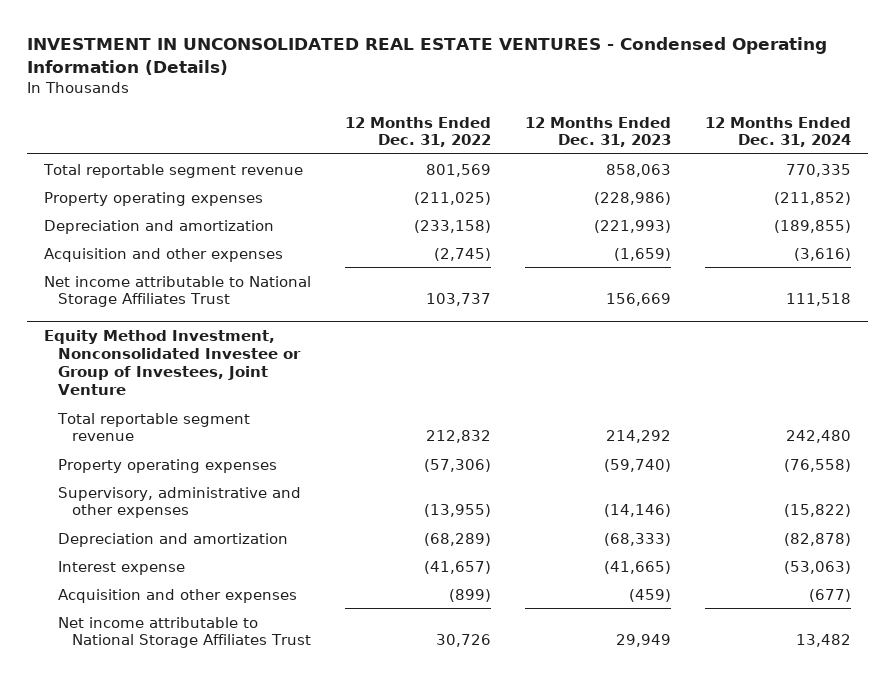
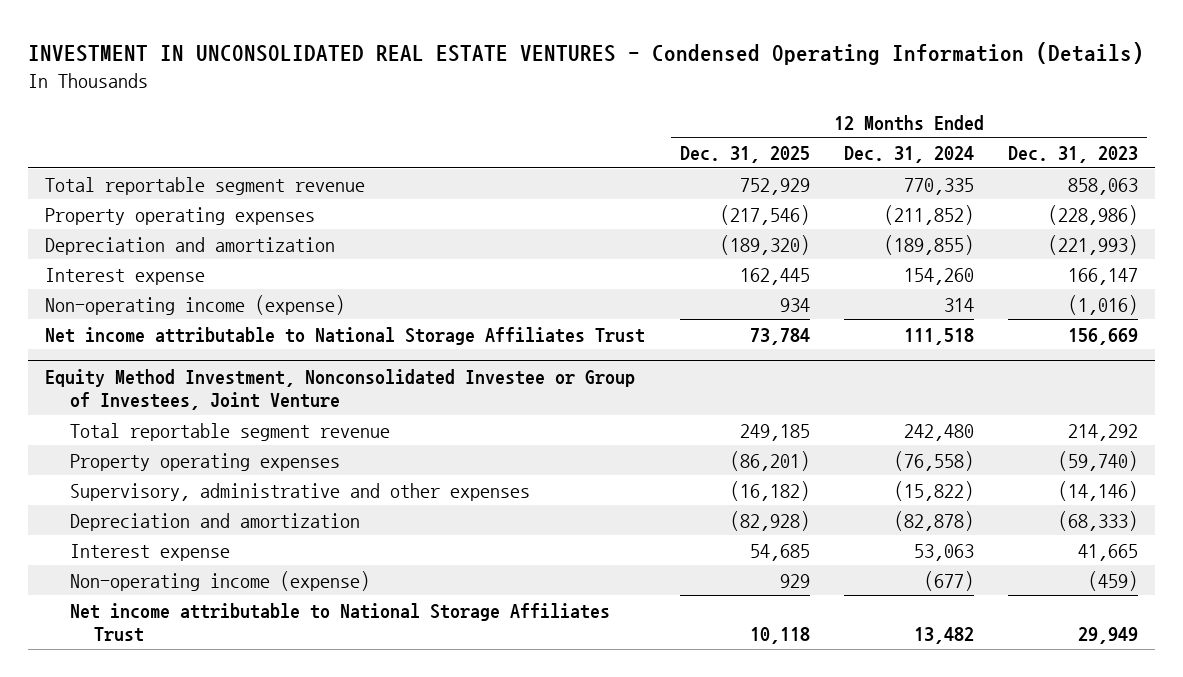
- | 12 Months Ended Dec. 31, 2022 | 12 Months Ended Dec. 31, 2023 | 12 Months Ended Dec. 31, 2024
+ | 12 Months Ended Dec. 31, 2025 | 12 Months Ended Dec. 31, 2024 | 12 Months Ended Dec. 31, 2023
- Acquisition and other expenses | (2,745) | (1,659) | (3,616)
+ Interest expense | 162,445 | 154,260 | 166,147
+ Non-operating income (expense) | 934 | 314 | (1,016)
@ Equity Method Investment, Nonconsolidated Investee or Group of Investees, Joint Venture
- Interest expense | (41,657) | (41,665) | (53,063)
- Acquisition and other expenses | (899) | (459) | (677)
+ Interest expense | 54,685 | 53,063 | 41,665
+ Non-operating income (expense) | 929 | (677) | (459)

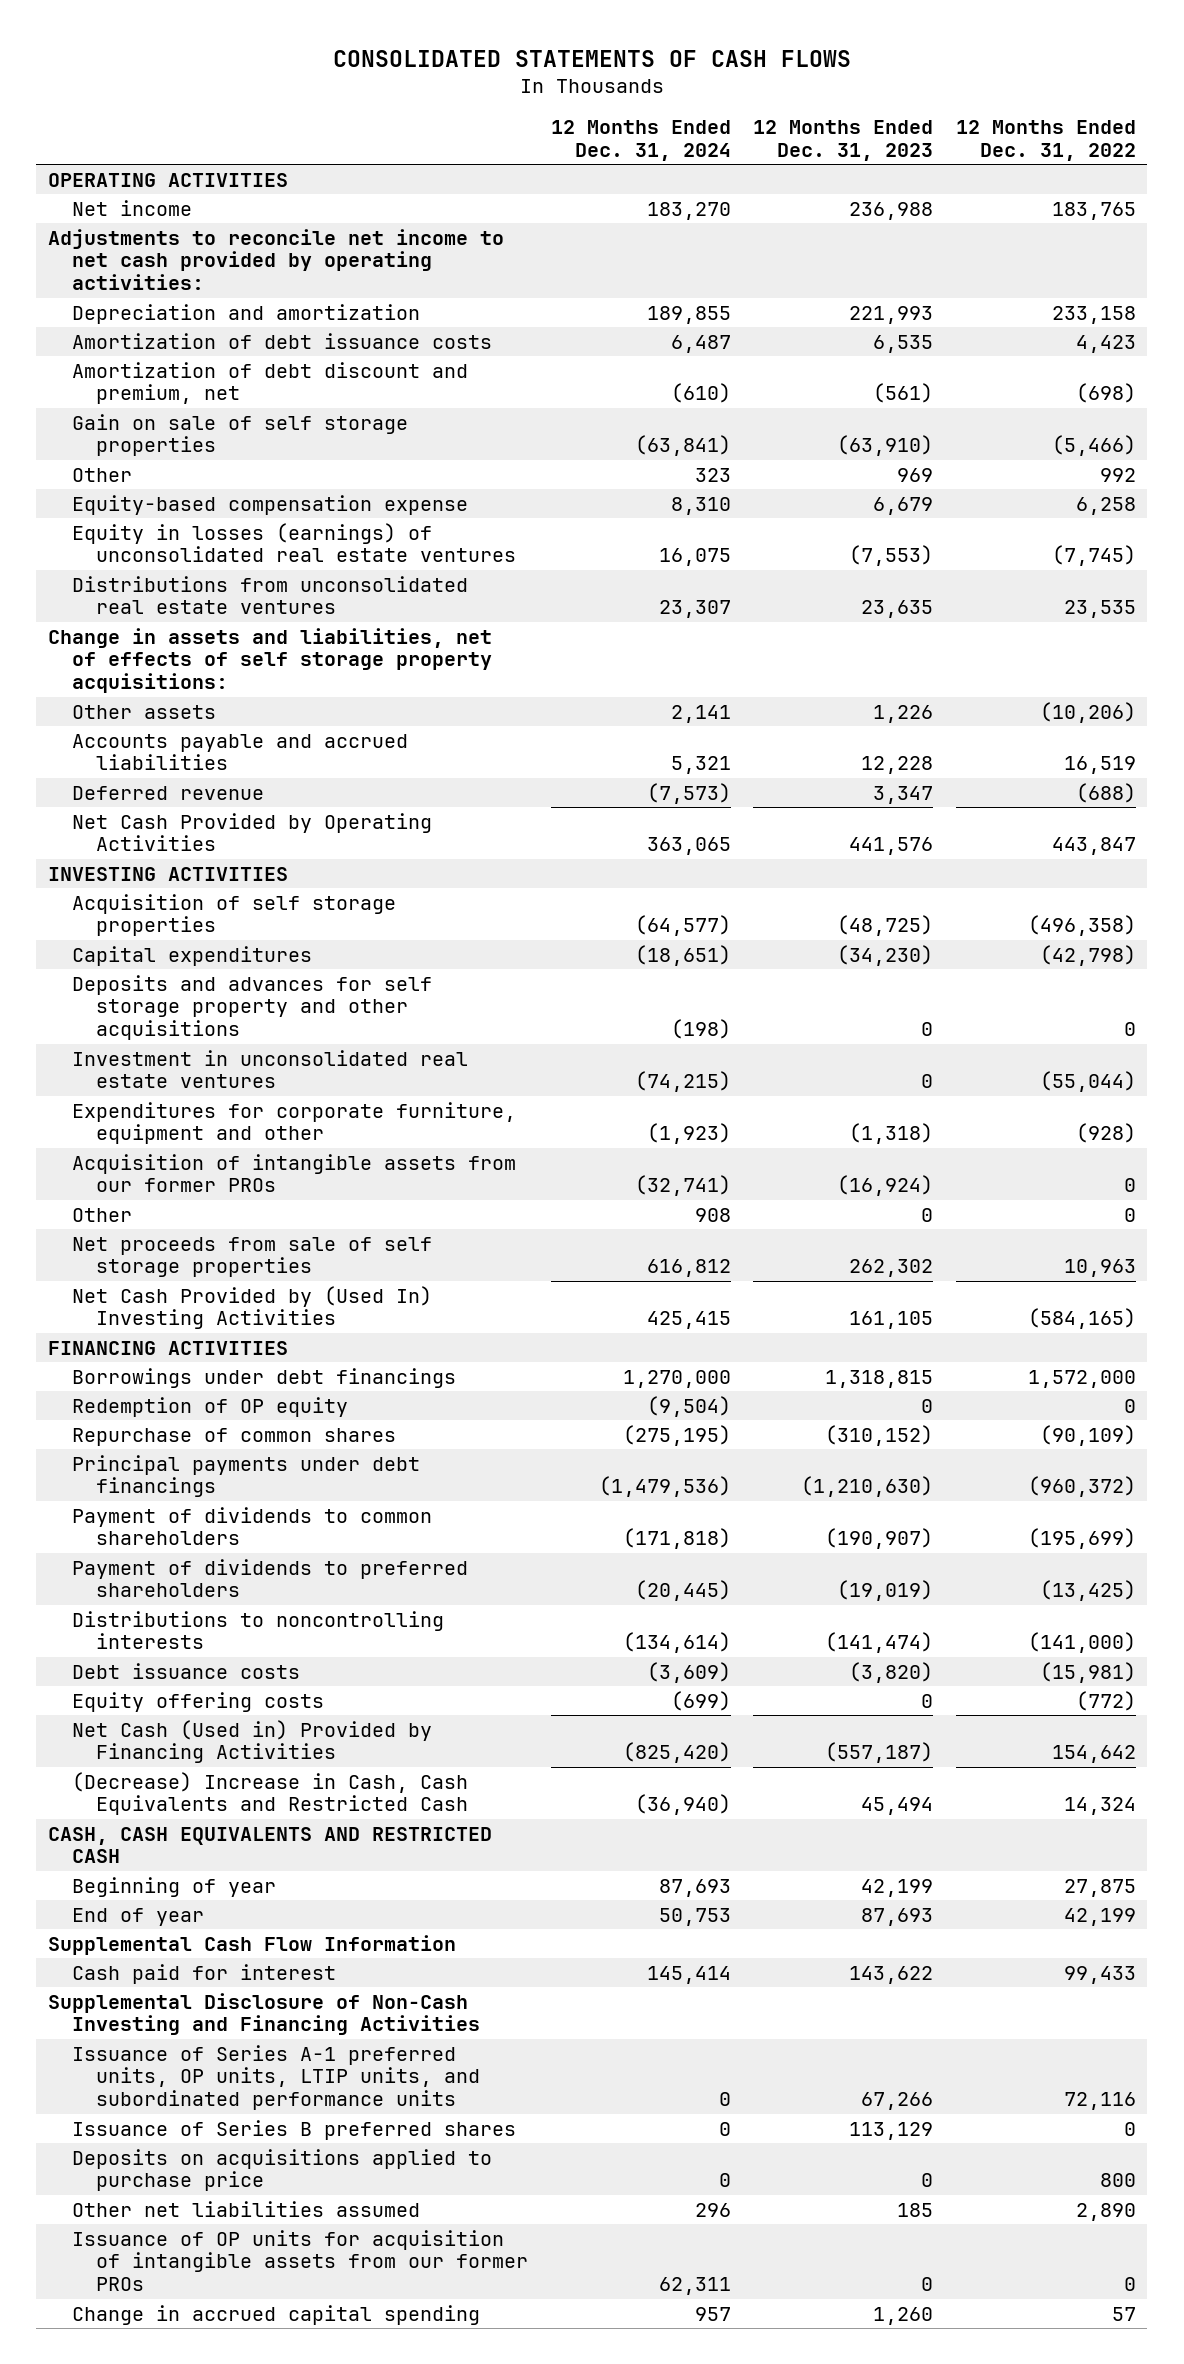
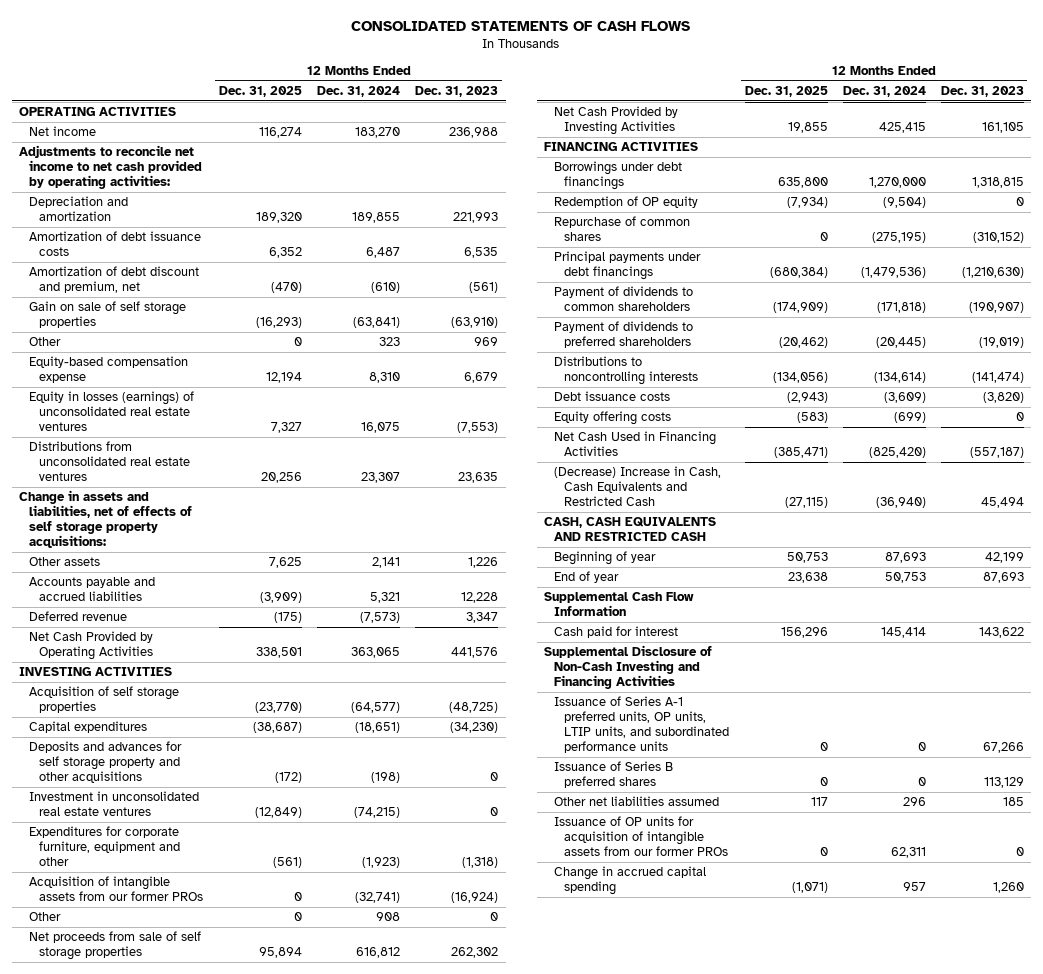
- | 12 Months Ended Dec. 31, 2024 | 12 Months Ended Dec. 31, 2023 | 12 Months Ended Dec. 31, 2022
+ | 12 Months Ended Dec. 31, 2025 | 12 Months Ended Dec. 31, 2024 | 12 Months Ended Dec. 31, 2023
- Net Cash Provided by (Used In) Investing Activities | 425,415 | 161,105 | (584,165)
+ Net Cash Provided by Investing Activities | 19,855 | 425,415 | 161,105
- Net Cash (Used in) Provided by Financing Activities | (825,420) | (557,187) | 154,642
+ Net Cash Used in Financing Activities | (385,471) | (825,420) | (557,187)
- Deposits on acquisitions applied to purchase price | 0 | 0 | 800

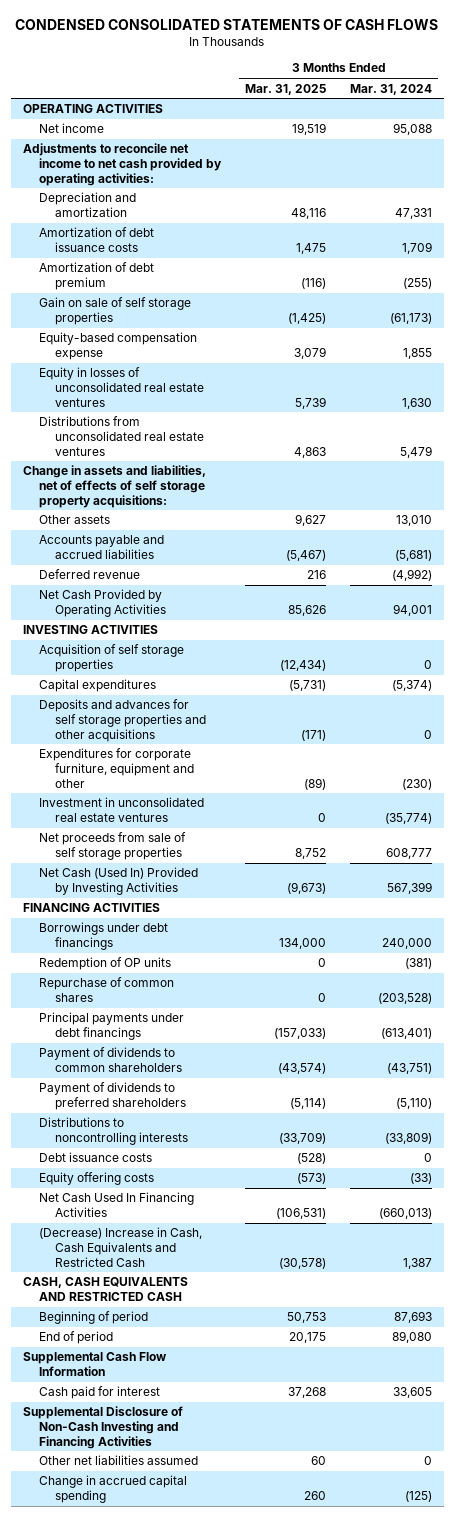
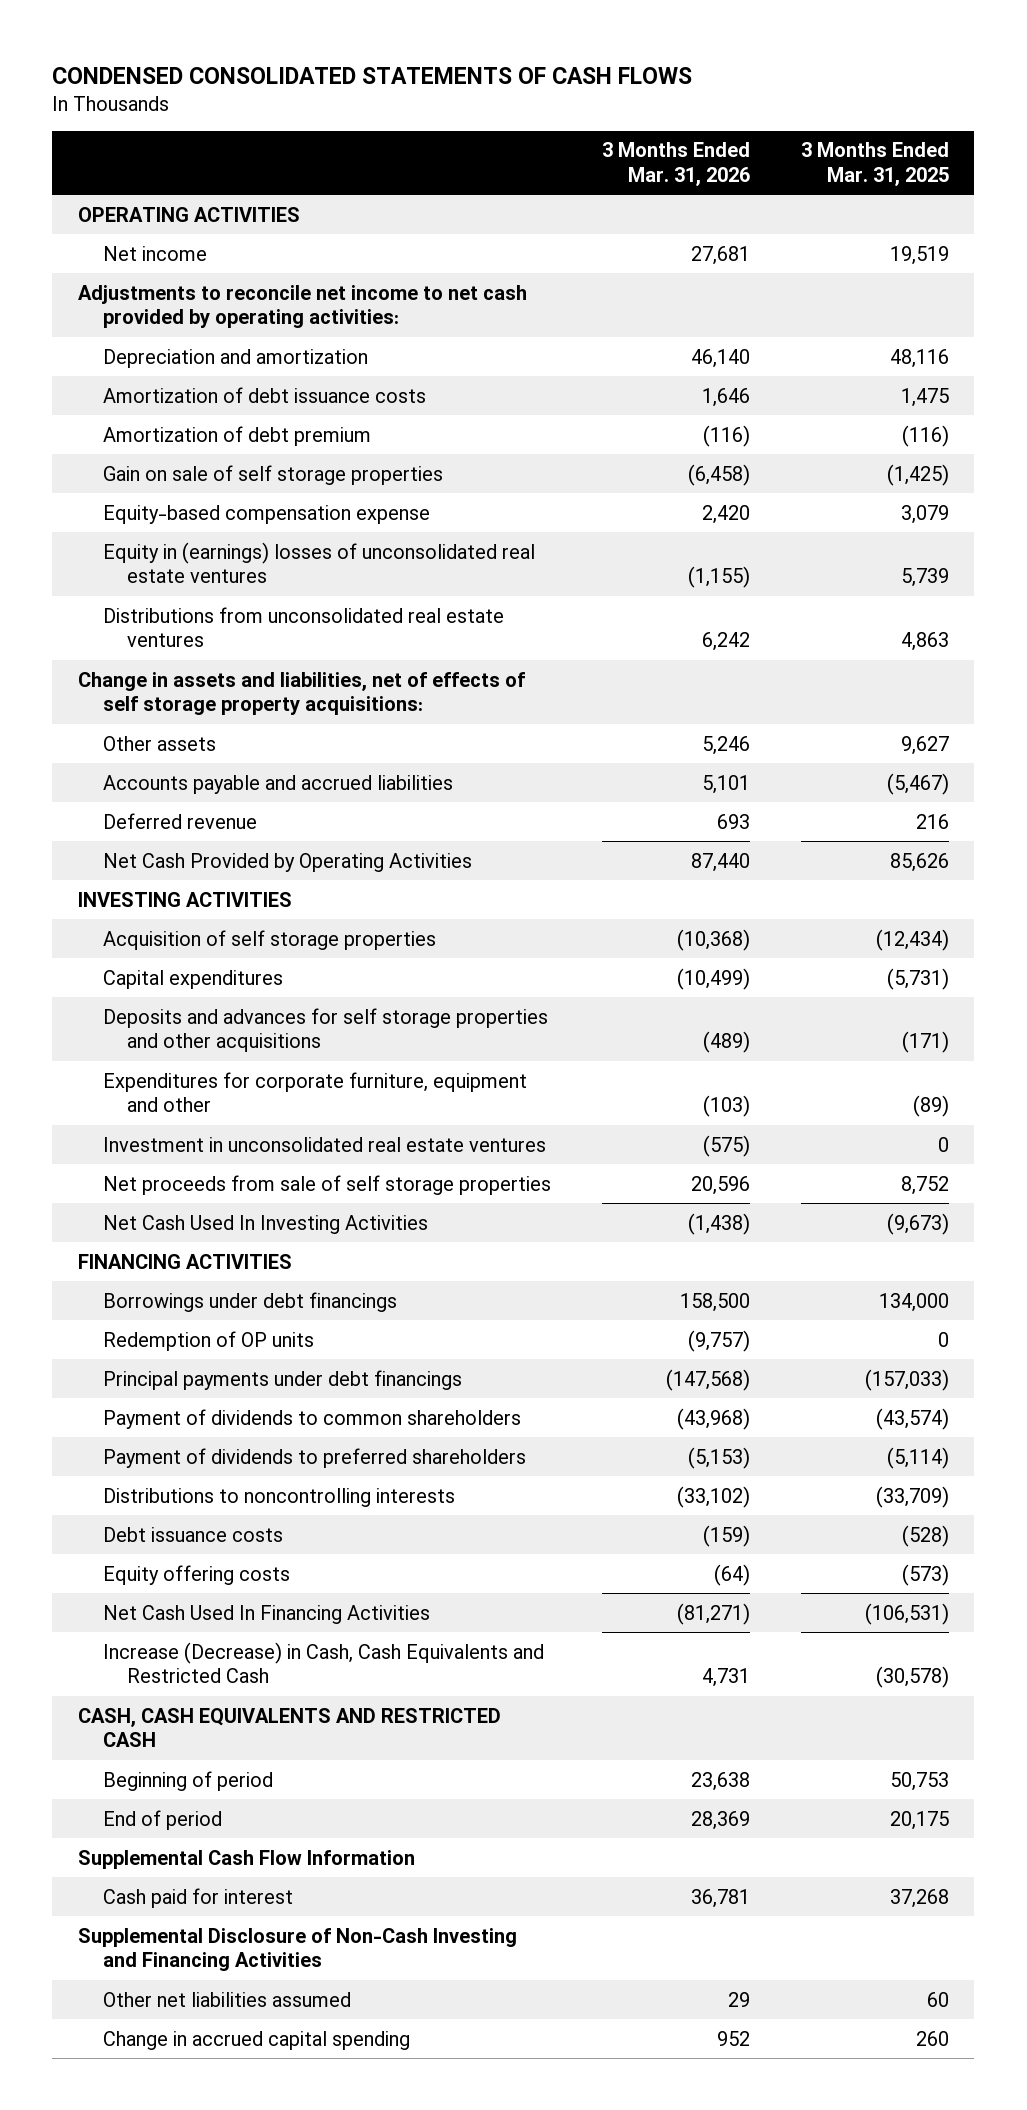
- | 3 Months Ended Mar. 31, 2025 | 3 Months Ended Mar. 31, 2024
+ | 3 Months Ended Mar. 31, 2026 | 3 Months Ended Mar. 31, 2025
- Equity in losses of unconsolidated real estate ventures | 5,739 | 1,630
+ Equity in (earnings) losses of unconsolidated real estate ventures | (1,155) | 5,739
- Net Cash (Used In) Provided by Investing Activities | (9,673) | 567,399
+ Net Cash Used In Investing Activities | (1,438) | (9,673)
- Repurchase of common shares | 0 | (203,528)
- (Decrease) Increase in Cash, Cash Equivalents and Restricted Cash | (30,578) | 1,387
+ Increase (Decrease) in Cash, Cash Equivalents and Restricted Cash | 4,731 | (30,578)

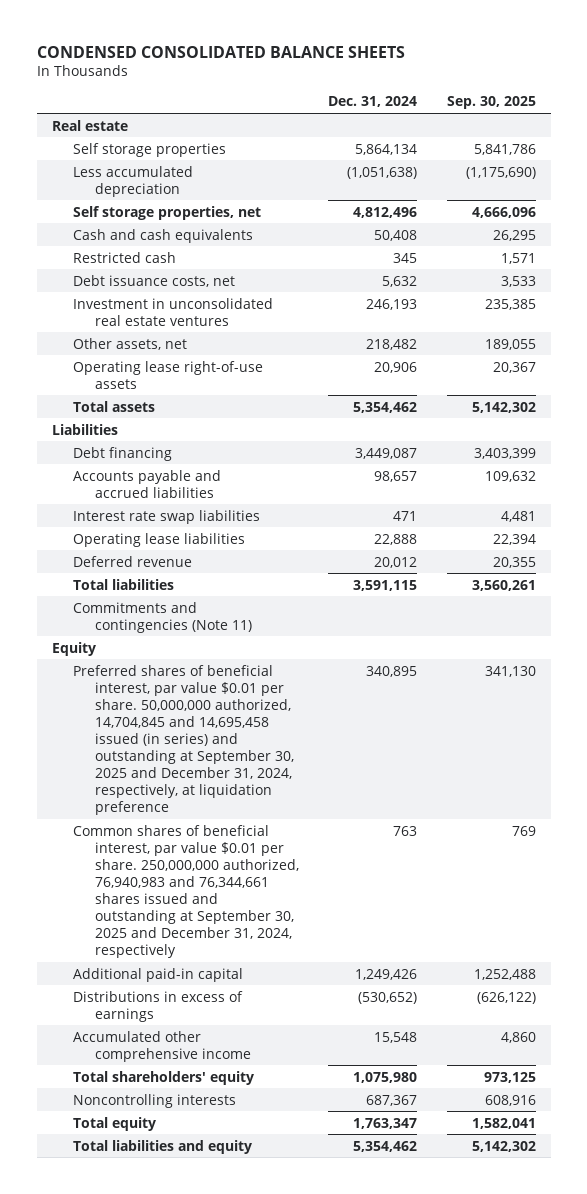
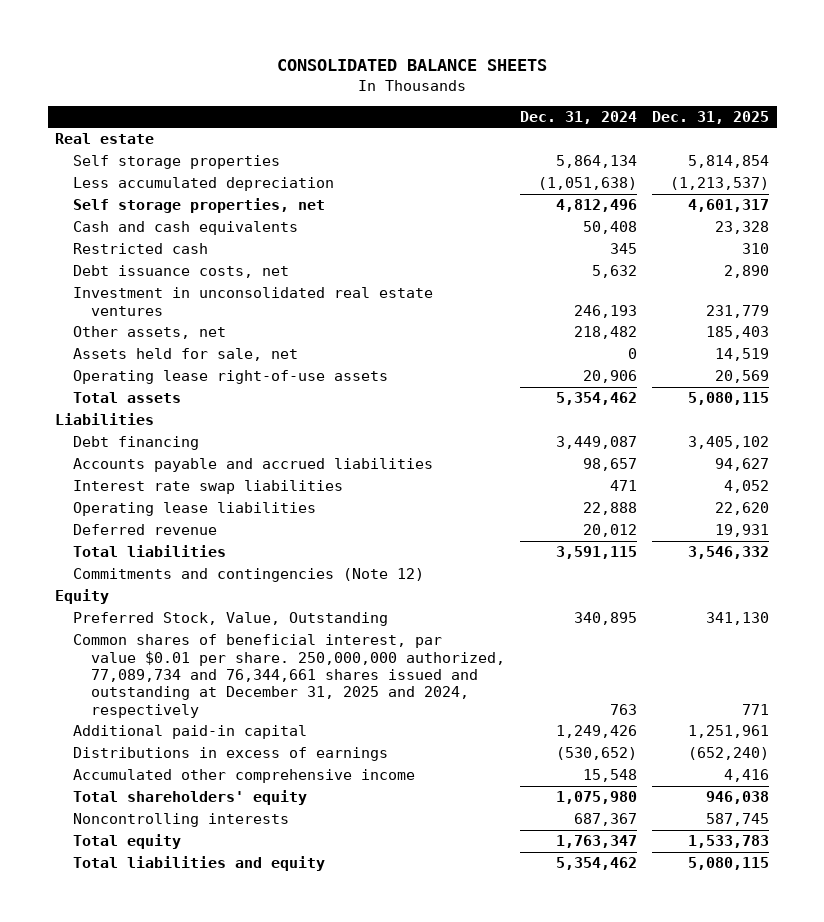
- CONDENSED CONSOLIDATED BALANCE SHEETS
+ CONSOLIDATED BALANCE SHEETS
- | Dec. 31, 2024 | Sep. 30, 2025
+ | Dec. 31, 2024 | Dec. 31, 2025
+ Assets held for sale, net | 0 | 14,519
- Commitments and contingencies (Note 11)
+ Commitments and contingencies (Note 12)
- Preferred shares of beneficial interest, par value $0.01 per share. 50,000,000 authorized, 14,704,845 and 14,695,458 issued (in series) and outstanding at September 30, 2025 and December 31, 2024, respectively, at liquidation preference | 340,895 | 341,130
- Common shares of beneficial interest, par value $0.01 per share. 250,000,000 authorized, 76,940,983 and 76,344,661 shares issued and outstanding at September 30, 2025 and December 31, 2024, respectively | 763 | 769
+ Preferred Stock, Value, Outstanding | 340,895 | 341,130
+ Common shares of beneficial interest, par value $0.01 per share. 250,000,000 authorized, 77,089,734 and 76,344,661 shares issued and outstanding at December 31, 2025 and 2024, respectively | 763 | 771

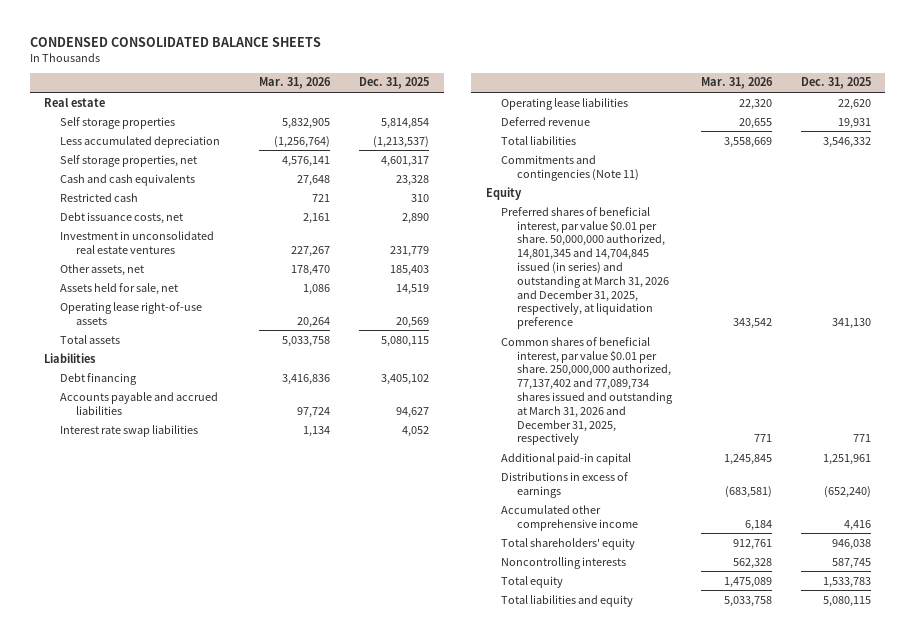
- CONSOLIDATED BALANCE SHEETS
+ CONDENSED CONSOLIDATED BALANCE SHEETS
- | Dec. 31, 2024 | Dec. 31, 2025
+ | Mar. 31, 2026 | Dec. 31, 2025
- Commitments and contingencies (Note 12)
+ Commitments and contingencies (Note 11)
- Preferred Stock, Value, Outstanding | 340,895 | 341,130
- Common shares of beneficial interest, par value $0.01 per share. 250,000,000 authorized, 77,089,734 and 76,344,661 shares issued and outstanding at December 31, 2025 and 2024, respectively | 763 | 771
+ Preferred shares of beneficial interest, par value $0.01 per share. 50,000,000 authorized, 14,801,345 and 14,704,845 issued (in series) and outstanding at March 31, 2026 and December 31, 2025, respectively, at liquidation preference | 343,542 | 341,130
+ Common shares of beneficial interest, par value $0.01 per share. 250,000,000 authorized, 77,137,402 and 77,089,734 shares issued and outstanding at March 31, 2026 and December 31, 2025, respectively | 771 | 771

